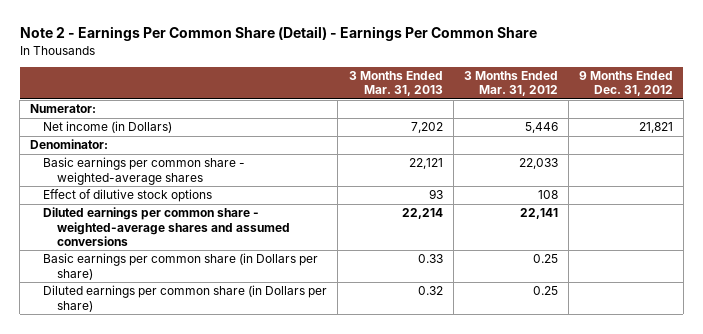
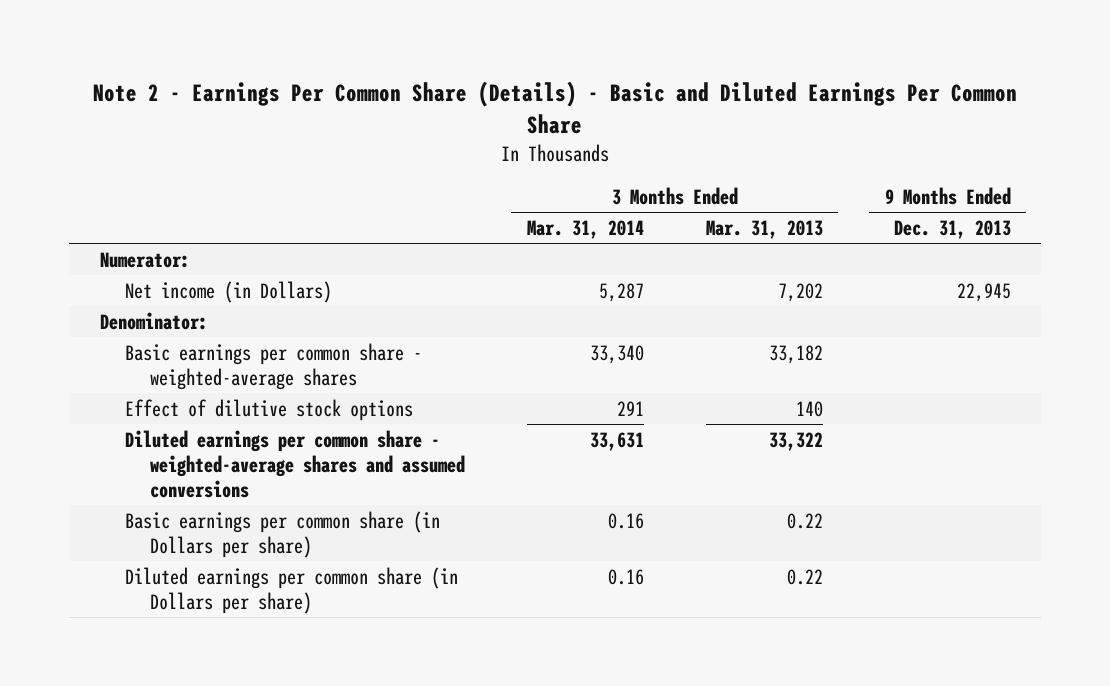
- Note 2 - Earnings Per Common Share (Detail) - Earnings Per Common Share
+ Note 2 - Earnings Per Common Share (Details) - Basic and Diluted Earnings Per Common Share
- | 3 Months Ended Mar. 31, 2013 | 3 Months Ended Mar. 31, 2012 | 9 Months Ended Dec. 31, 2012
+ | 3 Months Ended Mar. 31, 2014 | 3 Months Ended Mar. 31, 2013 | 9 Months Ended Dec. 31, 2013
- Basic earnings per common share - weighted-average shares | 22,121 | 22,033 |
- Effect of dilutive stock options | 93 | 108 |
- Diluted earnings per common share - weighted-average shares and assumed conversions | 22,214 | 22,141 |
- Basic earnings per common share (in Dollars per share) | 0.33 | 0.25 |
- Diluted earnings per common share (in Dollars per share) | 0.32 | 0.25 |
+ Basic earnings per common share - weighted-average shares | 33,340 | 33,182 |
+ Effect of dilutive stock options | 291 | 140 |
+ Diluted earnings per common share - weighted-average shares and assumed conversions | 33,631 | 33,322 |
+ Basic earnings per common share (in Dollars per share) | 0.16 | 0.22 |
+ Diluted earnings per common share (in Dollars per share) | 0.16 | 0.22 |

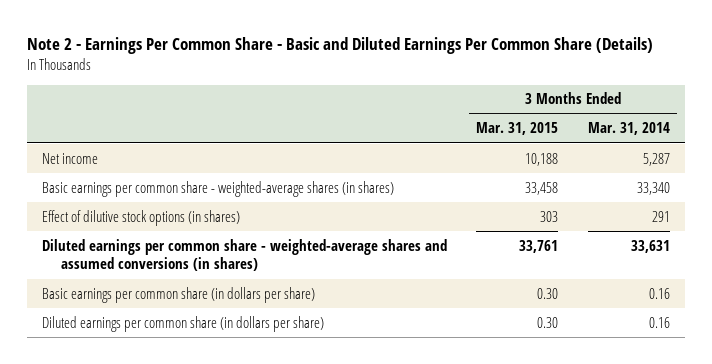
- Note 2 - Earnings Per Common Share (Details) - Basic and Diluted Earnings Per Common Share
+ Note 2 - Earnings Per Common Share - Basic and Diluted Earnings Per Common Share (Details)
- | 3 Months Ended Mar. 31, 2014 | 3 Months Ended Mar. 31, 2013 | 9 Months Ended Dec. 31, 2013
+ | 3 Months Ended Mar. 31, 2015 | 3 Months Ended Mar. 31, 2014
- Numerator:
- Net income (in Dollars) | 5,287 | 7,202 | 22,945
- Denominator:
- Basic earnings per common share - weighted-average shares | 33,340 | 33,182 |
- Effect of dilutive stock options | 291 | 140 |
- Diluted earnings per common share - weighted-average shares and assumed conversions | 33,631 | 33,322 |
- Basic earnings per common share (in Dollars per share) | 0.16 | 0.22 |
- Diluted earnings per common share (in Dollars per share) | 0.16 | 0.22 |
+ Net income | 10,188 | 5,287
+ Basic earnings per common share - weighted-average shares (in shares) | 33,458 | 33,340
+ Effect of dilutive stock options (in shares) | 303 | 291
+ Diluted earnings per common share - weighted-average shares and assumed conversions (in shares) | 33,761 | 33,631
+ Basic earnings per common share (in dollars per share) | 0.30 | 0.16
+ Diluted earnings per common share (in dollars per share) | 0.30 | 0.16

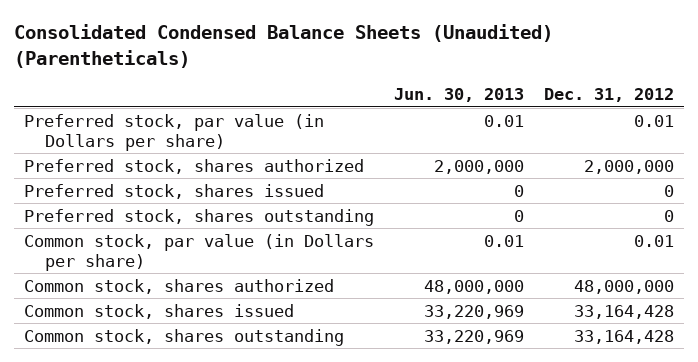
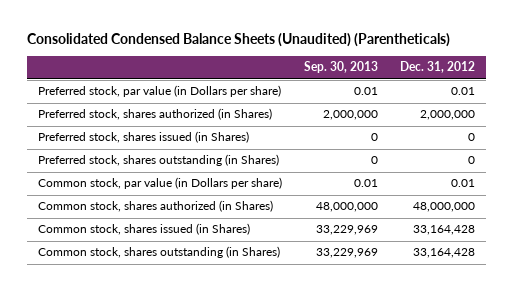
- | Jun. 30, 2013 | Dec. 31, 2012
+ | Sep. 30, 2013 | Dec. 31, 2012
- Preferred stock, shares authorized | 2,000,000 | 2,000,000
- Preferred stock, shares issued | 0 | 0
- Preferred stock, shares outstanding | 0 | 0
+ Preferred stock, shares authorized (in Shares) | 2,000,000 | 2,000,000
+ Preferred stock, shares issued (in Shares) | 0 | 0
+ Preferred stock, shares outstanding (in Shares) | 0 | 0
- Common stock, shares authorized | 48,000,000 | 48,000,000
- Common stock, shares issued | 33,220,969 | 33,164,428
- Common stock, shares outstanding | 33,220,969 | 33,164,428
+ Common stock, shares authorized (in Shares) | 48,000,000 | 48,000,000
+ Common stock, shares issued (in Shares) | 33,229,969 | 33,164,428
+ Common stock, shares outstanding (in Shares) | 33,229,969 | 33,164,428

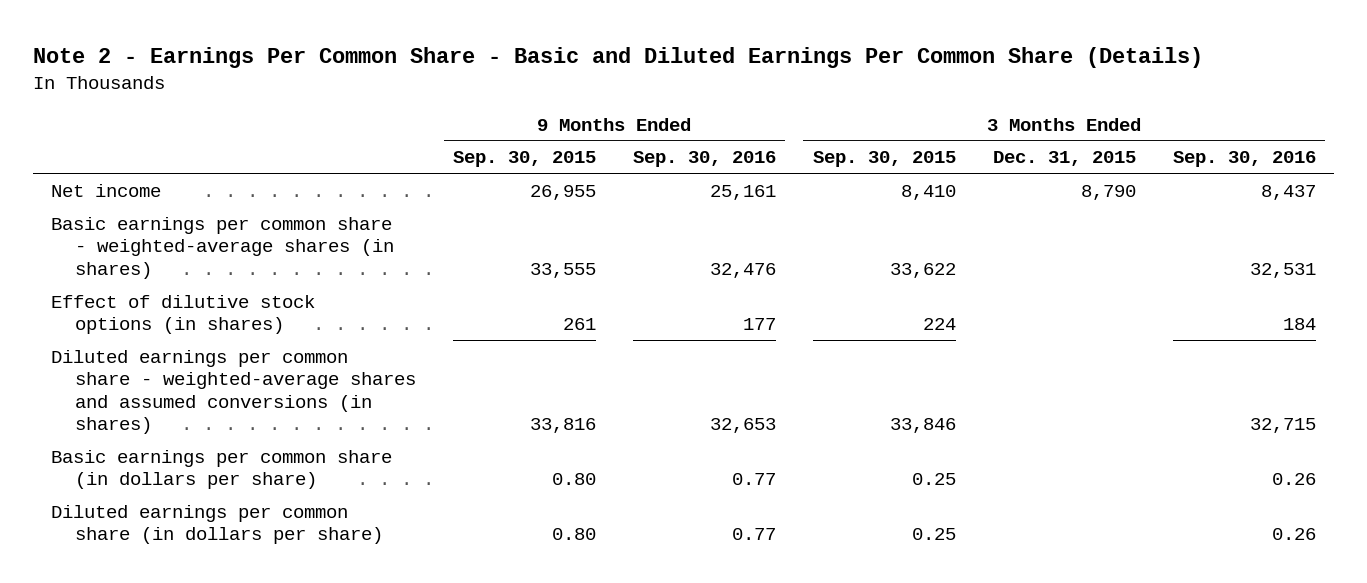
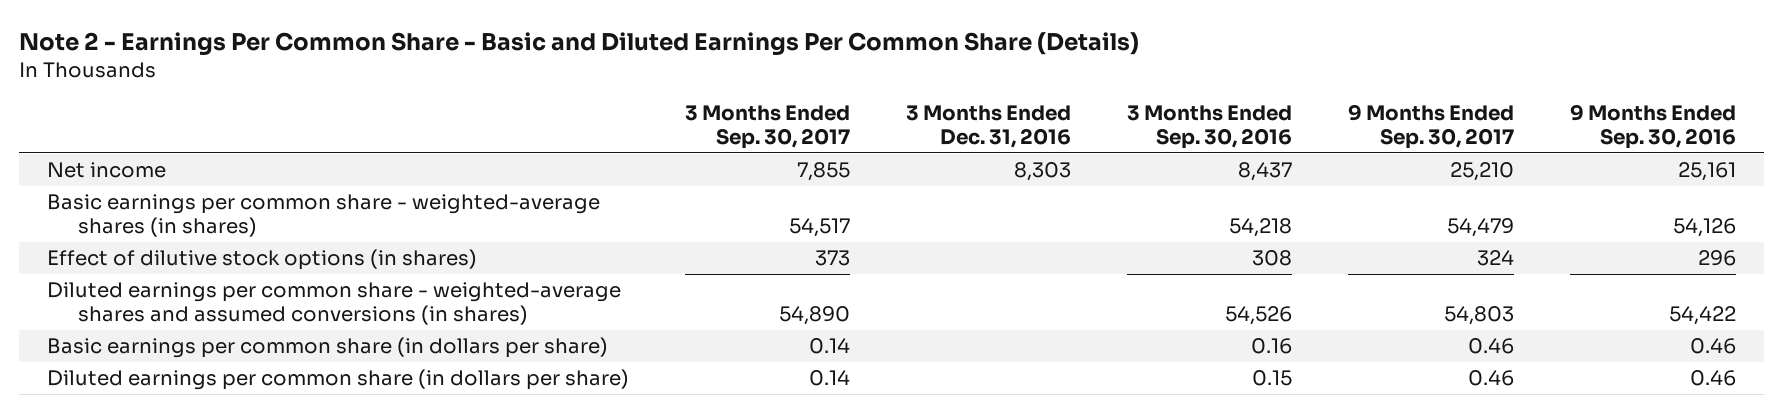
- | 9 Months Ended Sep. 30, 2015 | 9 Months Ended Sep. 30, 2016 | 3 Months Ended Sep. 30, 2015 | 3 Months Ended Dec. 31, 2015 | 3 Months Ended Sep. 30, 2016
+ | 3 Months Ended Sep. 30, 2017 | 3 Months Ended Dec. 31, 2016 | 3 Months Ended Sep. 30, 2016 | 9 Months Ended Sep. 30, 2017 | 9 Months Ended Sep. 30, 2016
- Basic earnings per common share - weighted-average shares (in shares) | 33,555 | 32,476 | 33,622 | | 32,531
- Effect of dilutive stock options (in shares) | 261 | 177 | 224 | | 184
- Diluted earnings per common share - weighted-average shares and assumed conversions (in shares) | 33,816 | 32,653 | 33,846 | | 32,715
- Basic earnings per common share (in dollars per share) | 0.80 | 0.77 | 0.25 | | 0.26
- Diluted earnings per common share (in dollars per share) | 0.80 | 0.77 | 0.25 | | 0.26
+ Basic earnings per common share - weighted-average shares (in shares) | 54,517 | | 54,218 | 54,479 | 54,126
+ Effect of dilutive stock options (in shares) | 373 | | 308 | 324 | 296
+ Diluted earnings per common share - weighted-average shares and assumed conversions (in shares) | 54,890 | | 54,526 | 54,803 | 54,422
+ Basic earnings per common share (in dollars per share) | 0.14 | | 0.16 | 0.46 | 0.46
+ Diluted earnings per common share (in dollars per share) | 0.14 | | 0.15 | 0.46 | 0.46

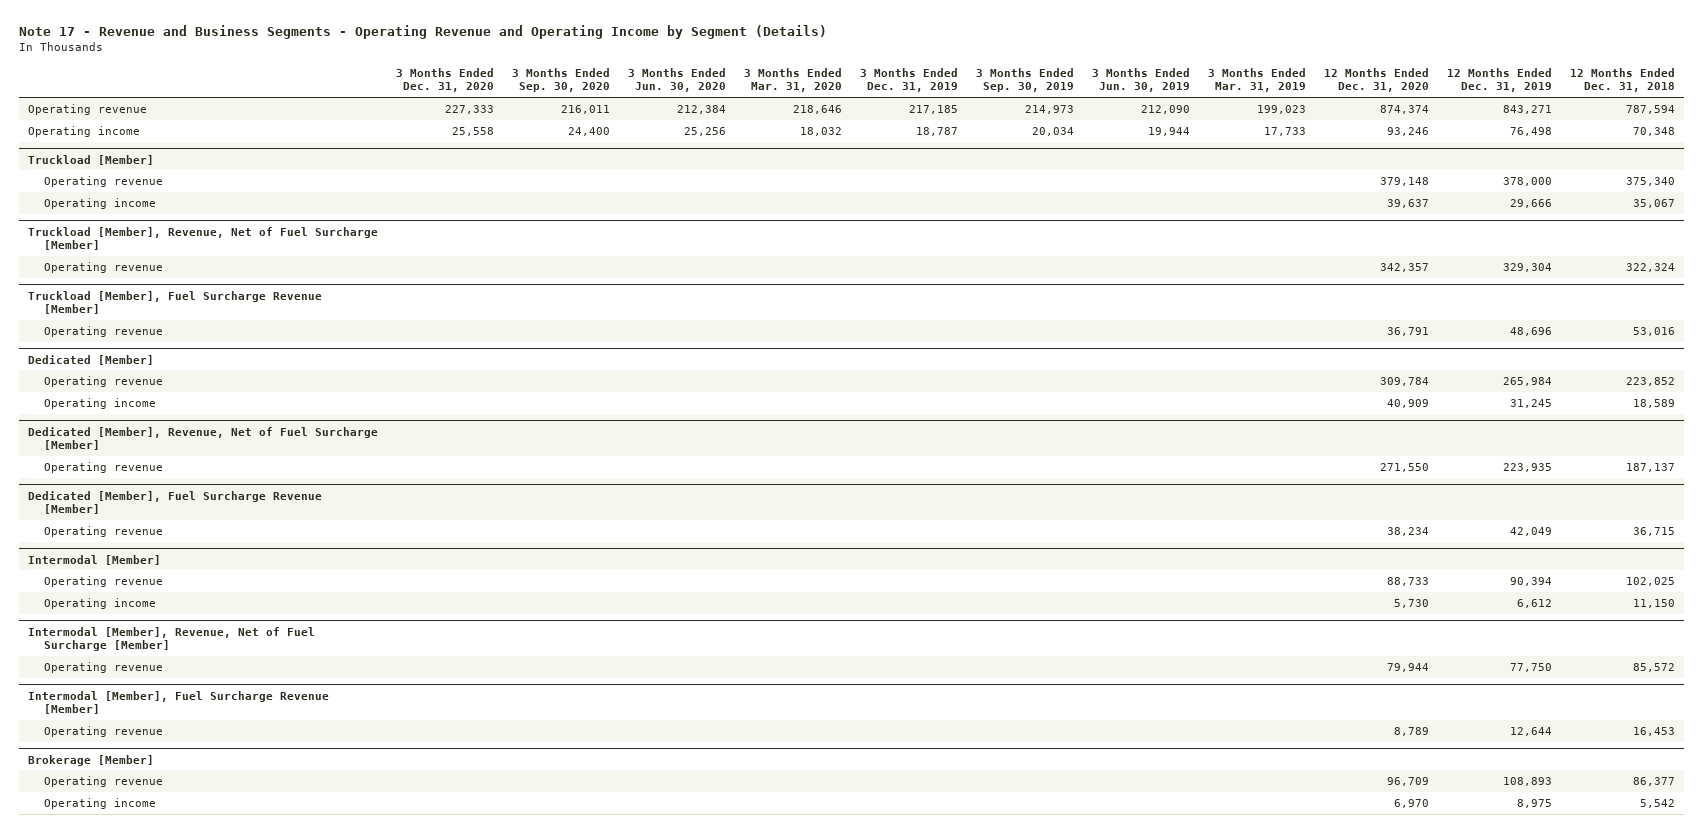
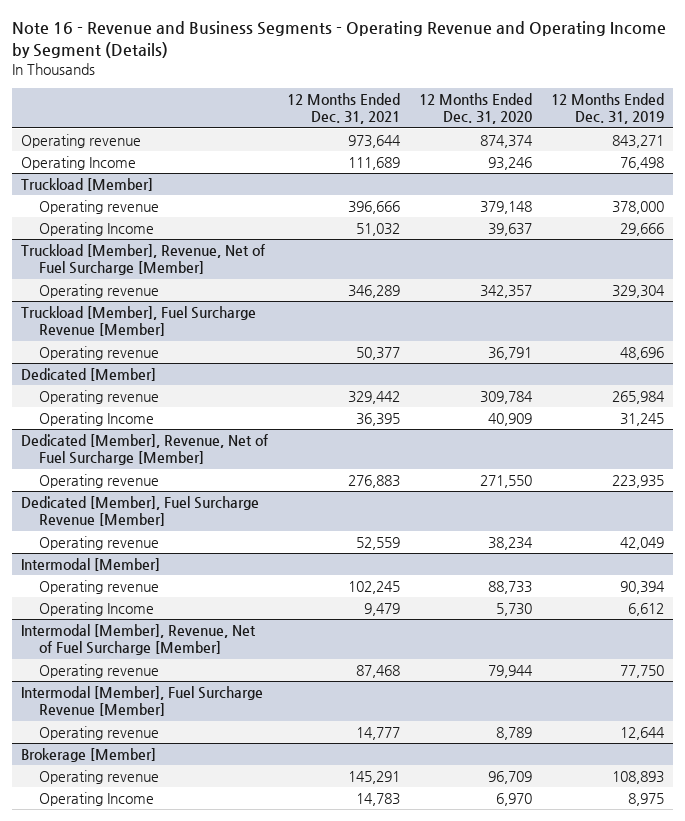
- Note 17 - Revenue and Business Segments - Operating Revenue and Operating Income by Segment (Details)
+ Note 16 - Revenue and Business Segments - Operating Revenue and Operating Income by Segment (Details)
- | 3 Months Ended Dec. 31, 2020 | 3 Months Ended Sep. 30, 2020 | 3 Months Ended Jun. 30, 2020 | 3 Months Ended Mar. 31, 2020 | 3 Months Ended Dec. 31, 2019 | 3 Months Ended Sep. 30, 2019 | 3 Months Ended Jun. 30, 2019 | 3 Months Ended Mar. 31, 2019 | 12 Months Ended Dec. 31, 2020 | 12 Months Ended Dec. 31, 2019 | 12 Months Ended Dec. 31, 2018
+ | 12 Months Ended Dec. 31, 2021 | 12 Months Ended Dec. 31, 2020 | 12 Months Ended Dec. 31, 2019
- Operating income | 25,558 | 24,400 | 25,256 | 18,032 | 18,787 | 20,034 | 19,944 | 17,733 | 93,246 | 76,498 | 70,348
+ Operating Income | 111,689 | 93,246 | 76,498
@ Truckload [Member]
- Operating income | | | | | | | | | 39,637 | 29,666 | 35,067
+ Operating Income | 51,032 | 39,637 | 29,666
@ Dedicated [Member]
- Operating income | | | | | | | | | 40,909 | 31,245 | 18,589
+ Operating Income | 36,395 | 40,909 | 31,245
@ Intermodal [Member]
- Operating income | | | | | | | | | 5,730 | 6,612 | 11,150
+ Operating Income | 9,479 | 5,730 | 6,612
@ Brokerage [Member]
- Operating income | | | | | | | | | 6,970 | 8,975 | 5,542
+ Operating Income | 14,783 | 6,970 | 8,975

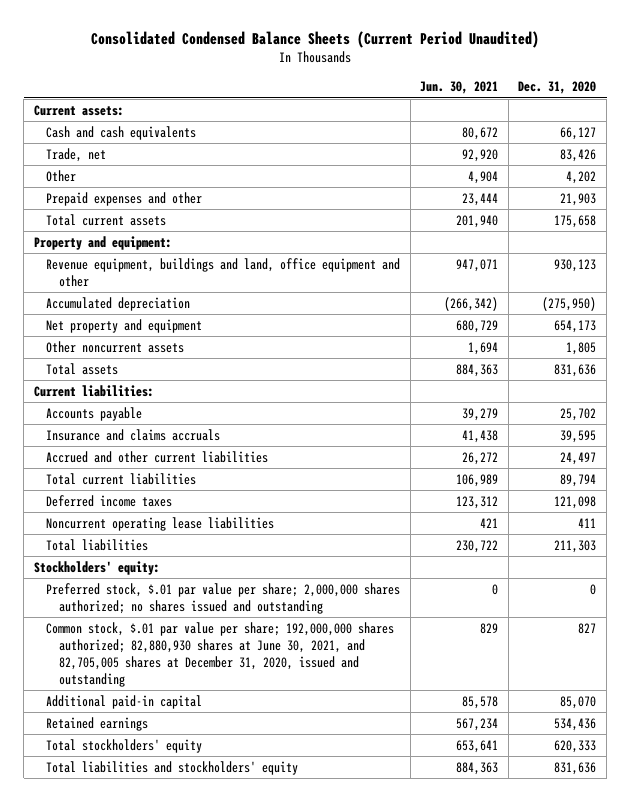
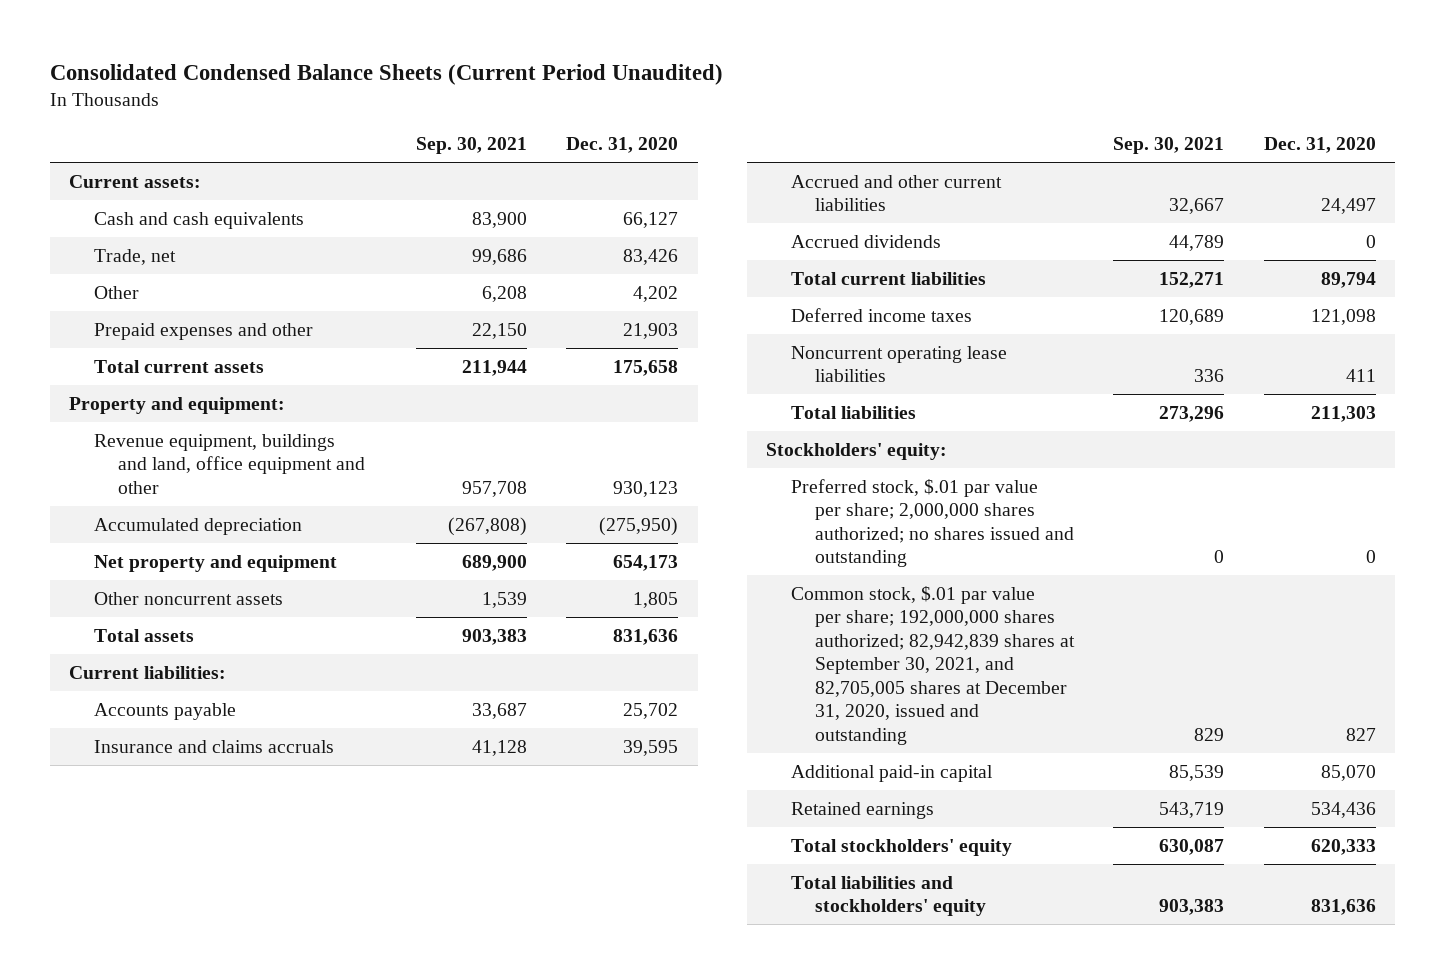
- | Jun. 30, 2021 | Dec. 31, 2020
+ | Sep. 30, 2021 | Dec. 31, 2020
+ Accrued dividends | 44,789 | 0
- Common stock, $.01 par value per share; 192,000,000 shares authorized; 82,880,930 shares at June 30, 2021, and 82,705,005 shares at December 31, 2020, issued and outstanding | 829 | 827
+ Common stock, $.01 par value per share; 192,000,000 shares authorized; 82,942,839 shares at September 30, 2021, and 82,705,005 shares at December 31, 2020, issued and outstanding | 829 | 827

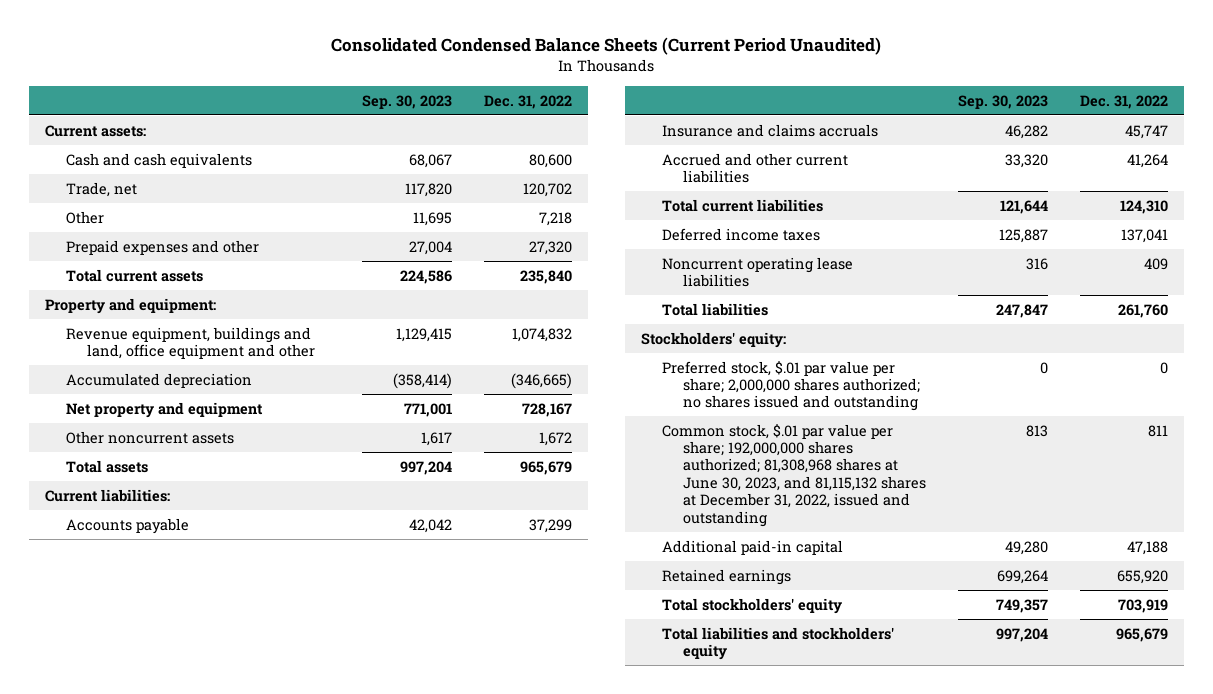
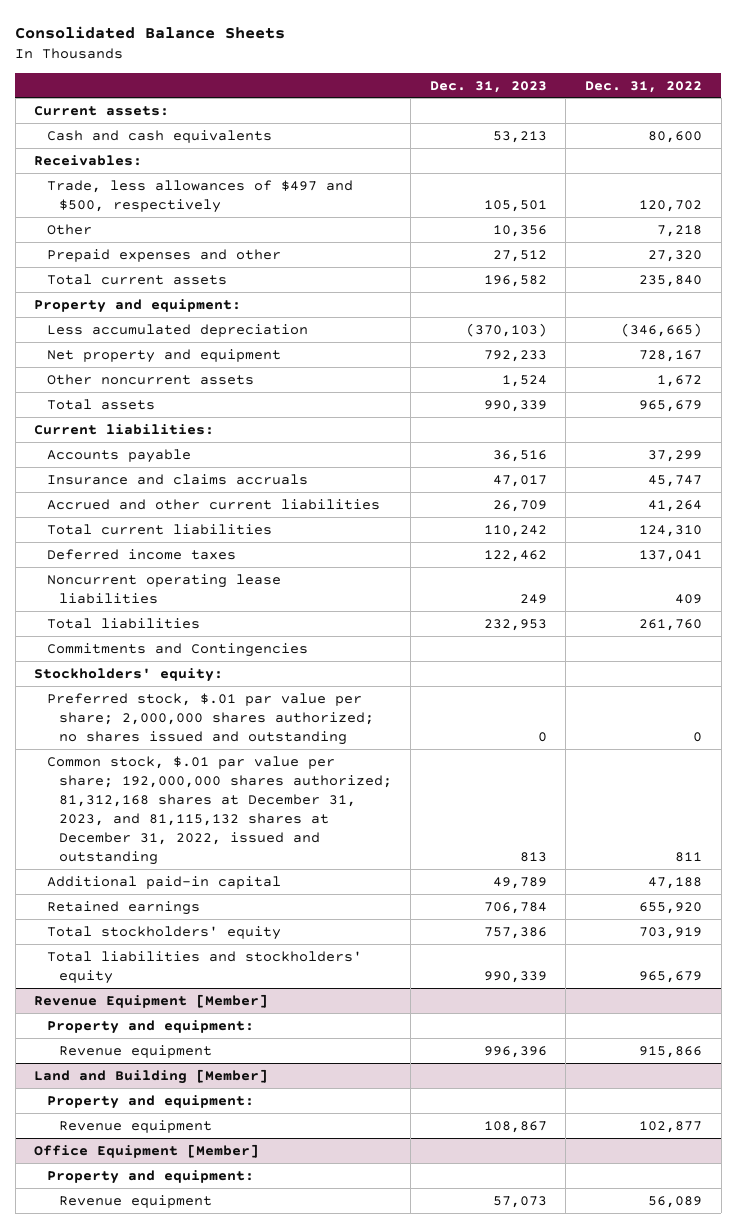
- Consolidated Condensed Balance Sheets (Current Period Unaudited)
+ Consolidated Balance Sheets
- | Sep. 30, 2023 | Dec. 31, 2022
+ | Dec. 31, 2023 | Dec. 31, 2022
- Trade, net | 117,820 | 120,702
+ Receivables:
+ Trade, less allowances of $497 and $500, respectively | 105,501 | 120,702
- Revenue equipment, buildings and land, office equipment and other | 1,129,415 | 1,074,832
- Accumulated depreciation | (358,414) | (346,665)
+ Less accumulated depreciation | (370,103) | (346,665)
+ Commitments and Contingencies
- Common stock, $.01 par value per share; 192,000,000 shares authorized; 81,308,968 shares at June 30, 2023, and 81,115,132 shares at December 31, 2022, issued and outstanding | 813 | 811
+ Common stock, $.01 par value per share; 192,000,000 shares authorized; 81,312,168 shares at December 31, 2023, and 81,115,132 shares at December 31, 2022, issued and outstanding | 813 | 811
+ Revenue Equipment [Member]
+ Property and equipment:
+ Revenue equipment | 996,396 | 915,866
+ Land and Building [Member]
+ Property and equipment:
+ Revenue equipment | 108,867 | 102,877
+ Office Equipment [Member]
+ Property and equipment:
+ Revenue equipment | 57,073 | 56,089

